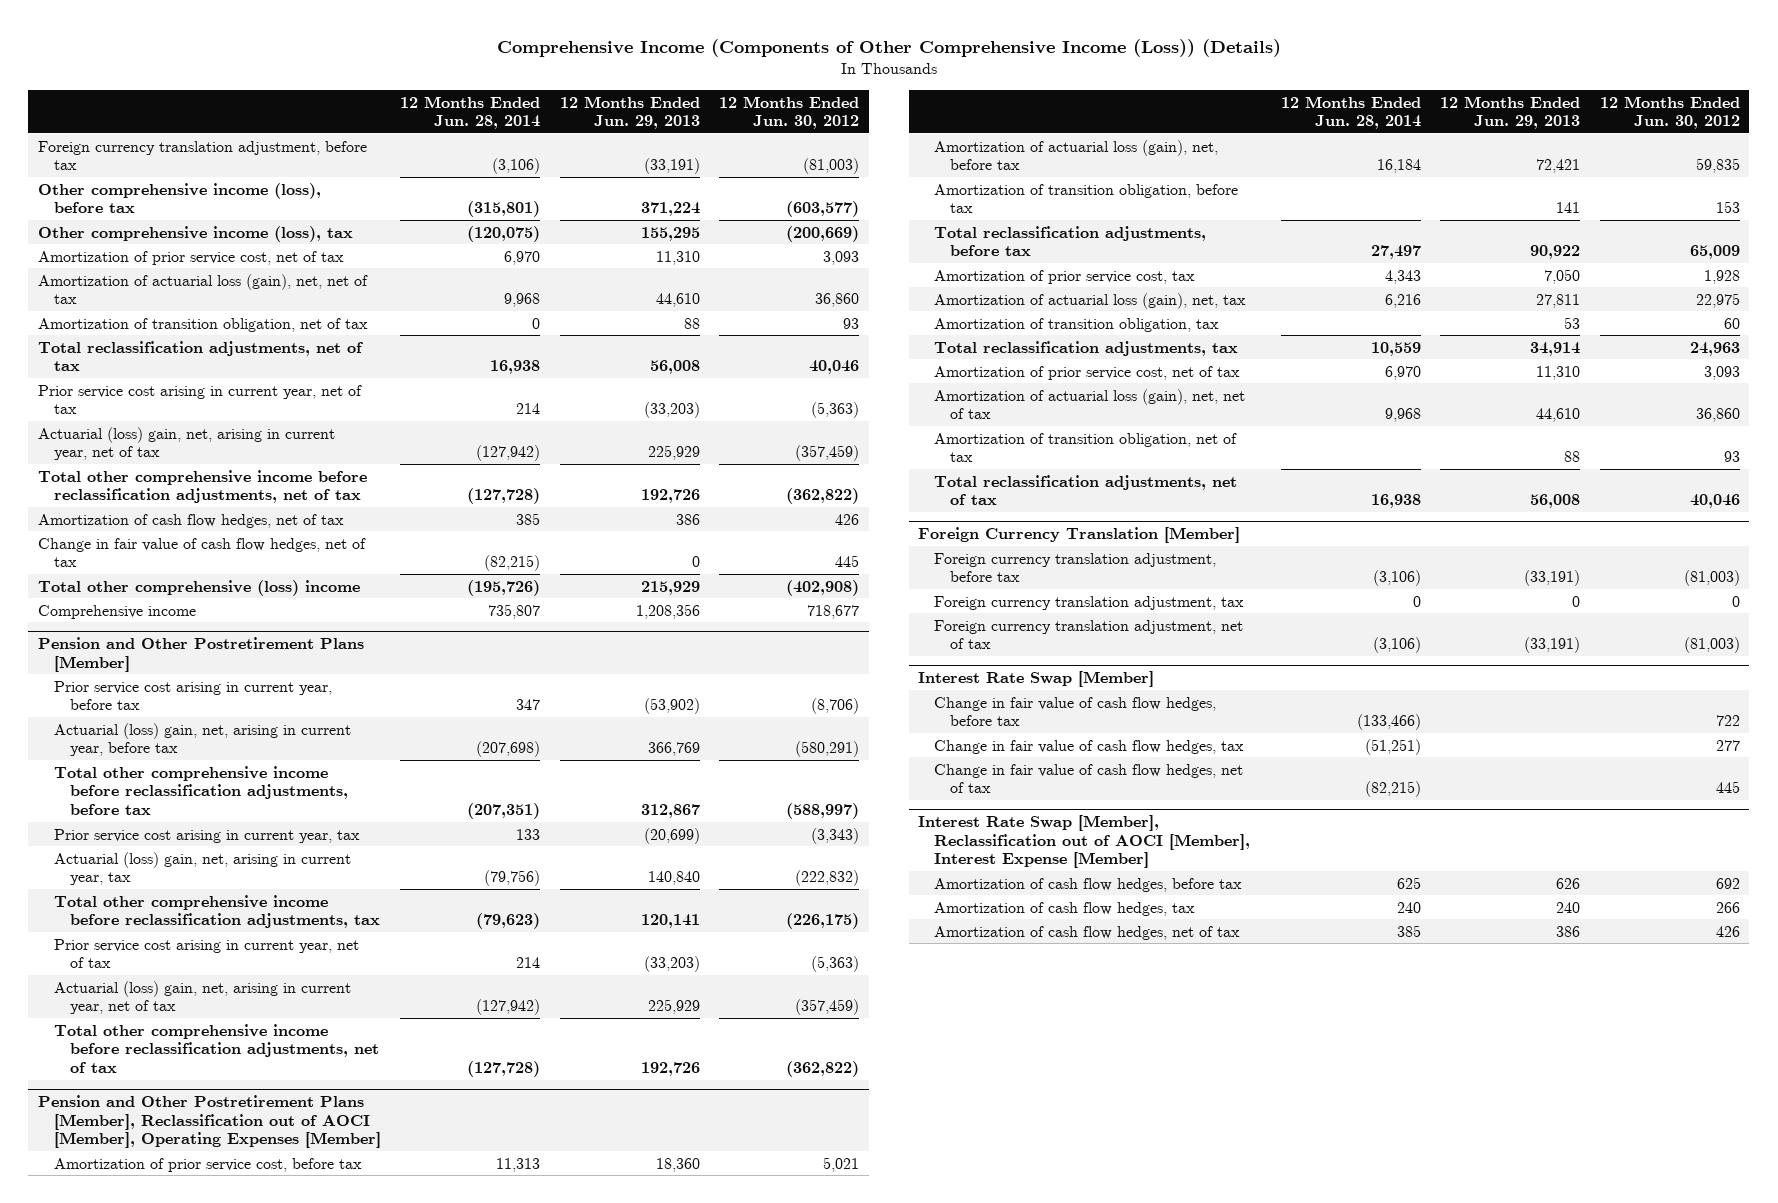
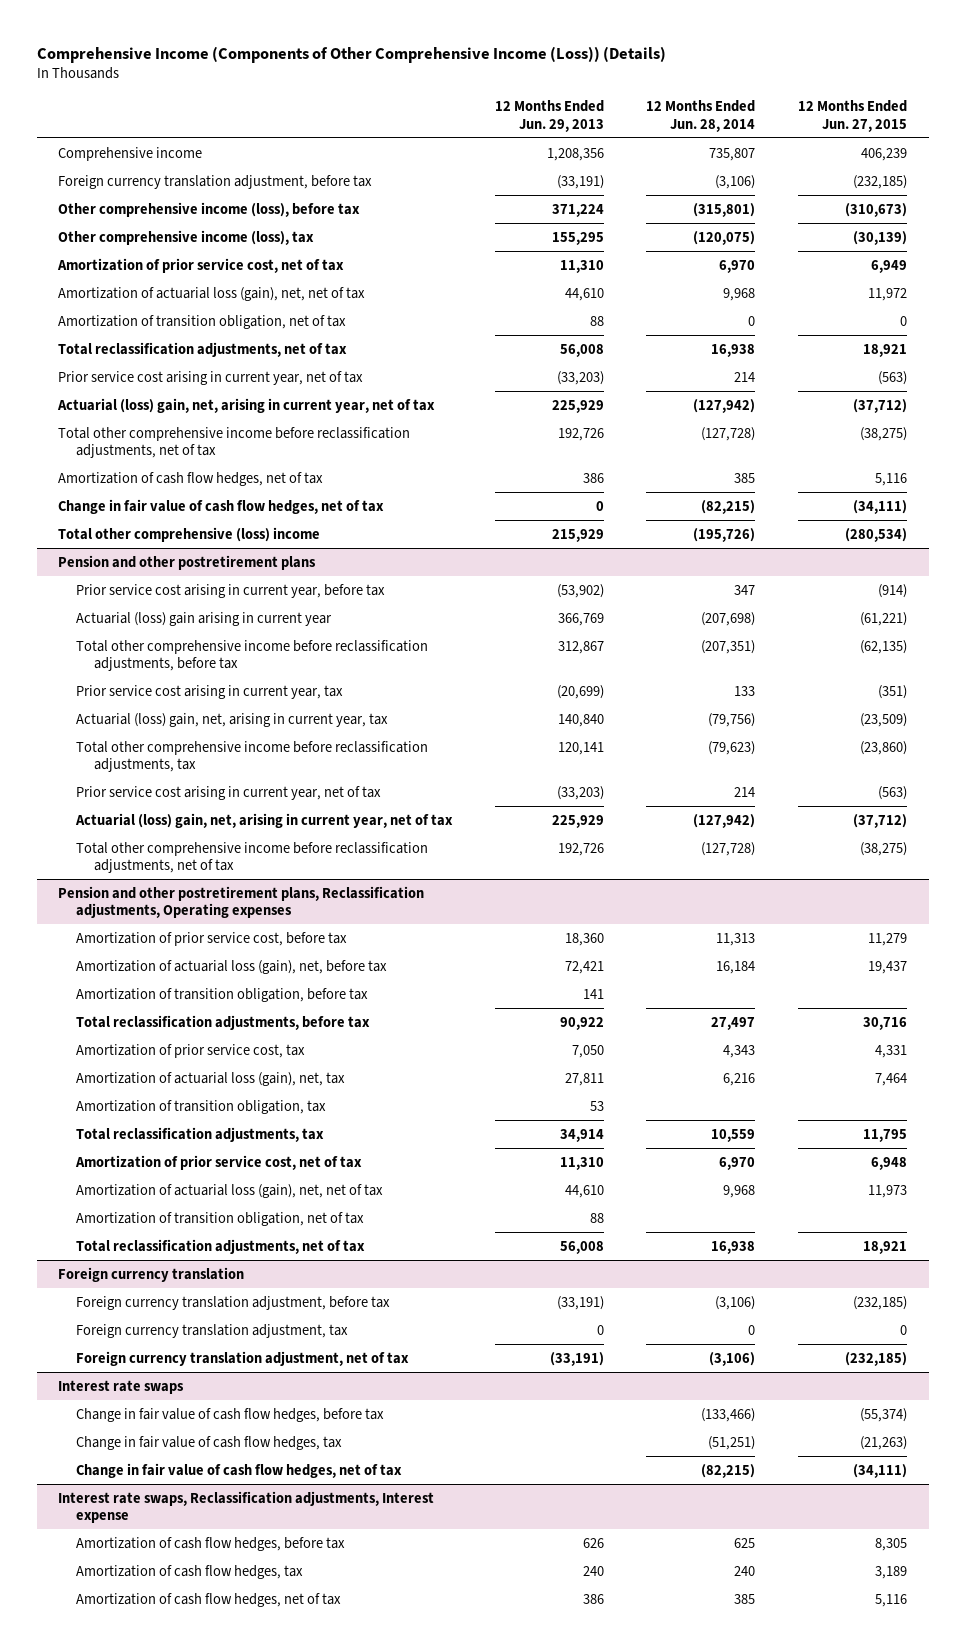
- | 12 Months Ended Jun. 28, 2014 | 12 Months Ended Jun. 29, 2013 | 12 Months Ended Jun. 30, 2012
+ | 12 Months Ended Jun. 29, 2013 | 12 Months Ended Jun. 28, 2014 | 12 Months Ended Jun. 27, 2015
moved up: Comprehensive income | 1,208,356 | 735,807 | 406,239
- Pension and Other Postretirement Plans [Member]
+ Pension and other postretirement plans
- Actuarial (loss) gain, net, arising in current year, before tax | (207,698) | 366,769 | (580,291)
+ Actuarial (loss) gain arising in current year | 366,769 | (207,698) | (61,221)
- Pension and Other Postretirement Plans [Member], Reclassification out of AOCI [Member], Operating Expenses [Member]
+ Pension and other postretirement plans, Reclassification adjustments, Operating expenses
- Foreign Currency Translation [Member]
+ Foreign currency translation
- Interest Rate Swap [Member]
+ Interest rate swaps
- Interest Rate Swap [Member], Reclassification out of AOCI [Member], Interest Expense [Member]
+ Interest rate swaps, Reclassification adjustments, Interest expense

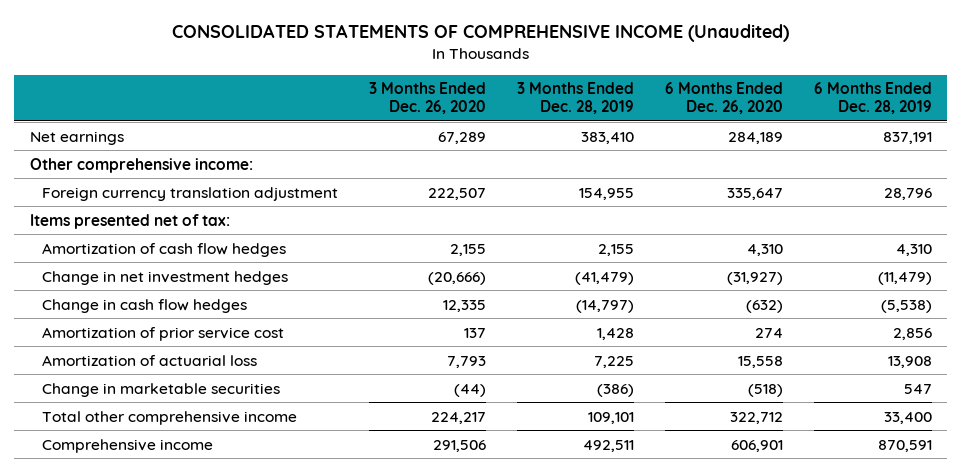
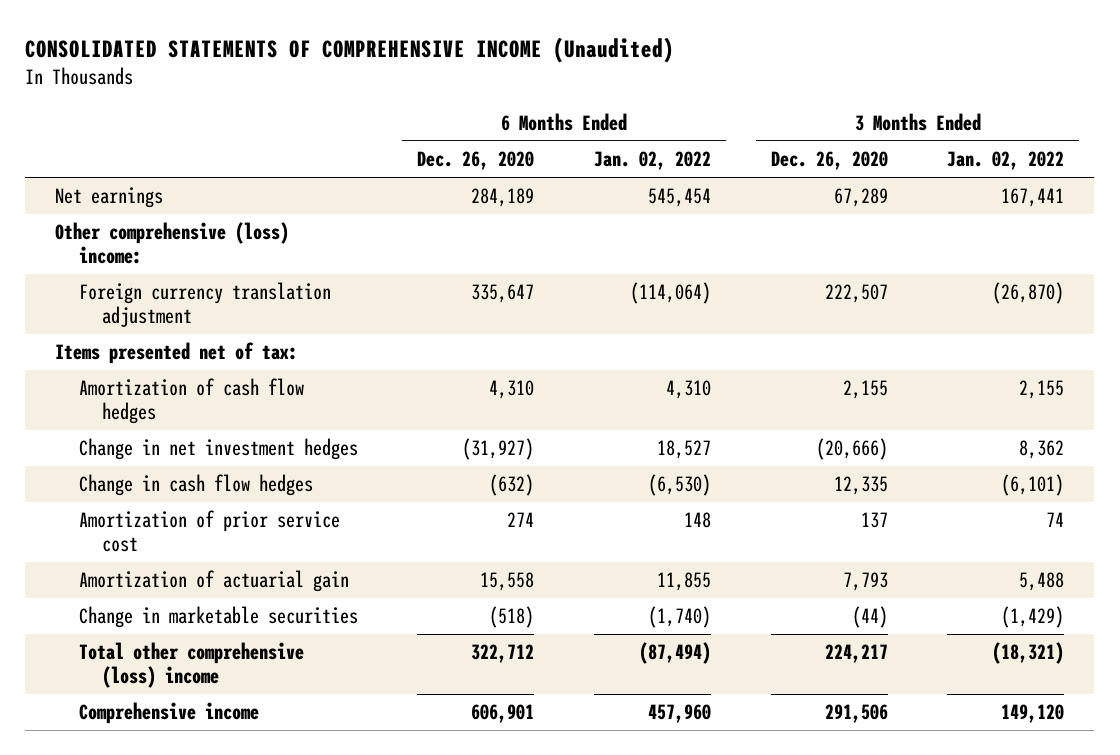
- | 3 Months Ended Dec. 26, 2020 | 3 Months Ended Dec. 28, 2019 | 6 Months Ended Dec. 26, 2020 | 6 Months Ended Dec. 28, 2019
+ | 6 Months Ended Dec. 26, 2020 | 6 Months Ended Jan. 02, 2022 | 3 Months Ended Dec. 26, 2020 | 3 Months Ended Jan. 02, 2022
- Other comprehensive income:
+ Other comprehensive (loss) income:
- Amortization of actuarial loss | 7,793 | 7,225 | 15,558 | 13,908
+ Amortization of actuarial gain | 15,558 | 11,855 | 7,793 | 5,488
- Total other comprehensive income | 224,217 | 109,101 | 322,712 | 33,400
+ Total other comprehensive (loss) income | 322,712 | (87,494) | 224,217 | (18,321)

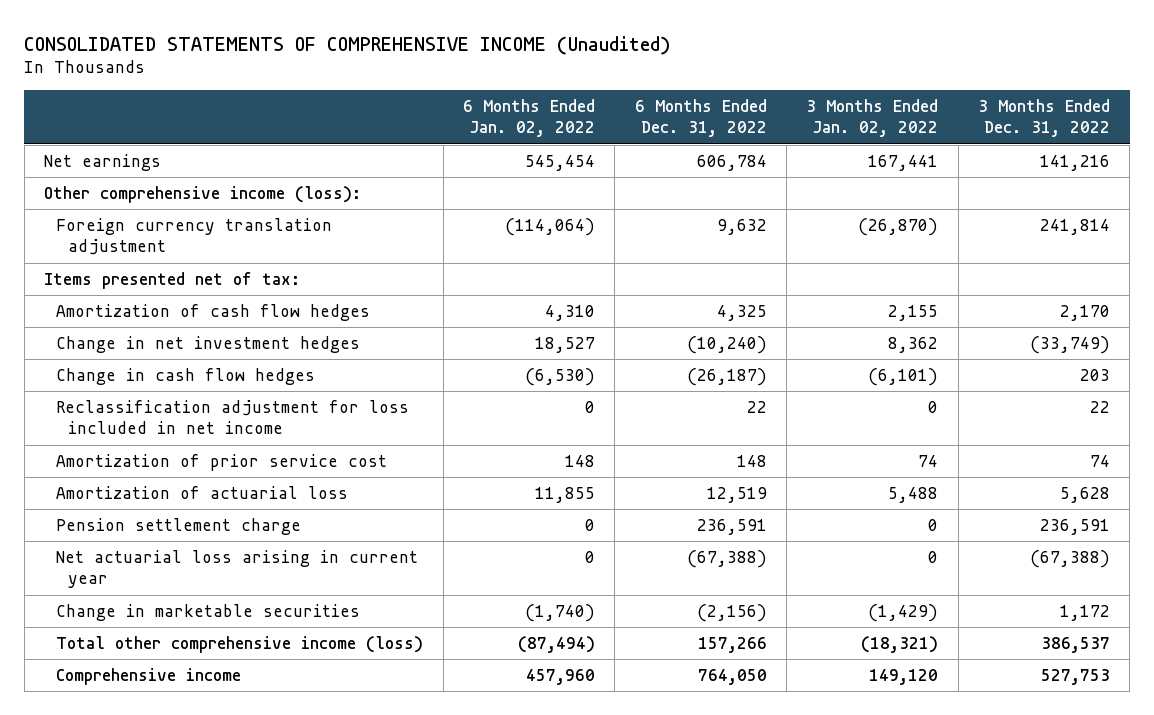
- | 6 Months Ended Dec. 26, 2020 | 6 Months Ended Jan. 02, 2022 | 3 Months Ended Dec. 26, 2020 | 3 Months Ended Jan. 02, 2022
+ | 6 Months Ended Jan. 02, 2022 | 6 Months Ended Dec. 31, 2022 | 3 Months Ended Jan. 02, 2022 | 3 Months Ended Dec. 31, 2022
- Other comprehensive (loss) income:
+ Other comprehensive income (loss):
+ Reclassification adjustment for loss included in net income | 0 | 22 | 0 | 22
- Amortization of actuarial gain | 15,558 | 11,855 | 7,793 | 5,488
+ Amortization of actuarial loss | 11,855 | 12,519 | 5,488 | 5,628
+ Pension settlement charge | 0 | 236,591 | 0 | 236,591
+ Net actuarial loss arising in current year | 0 | (67,388) | 0 | (67,388)
- Total other comprehensive (loss) income | 322,712 | (87,494) | 224,217 | (18,321)
+ Total other comprehensive income (loss) | (87,494) | 157,266 | (18,321) | 386,537

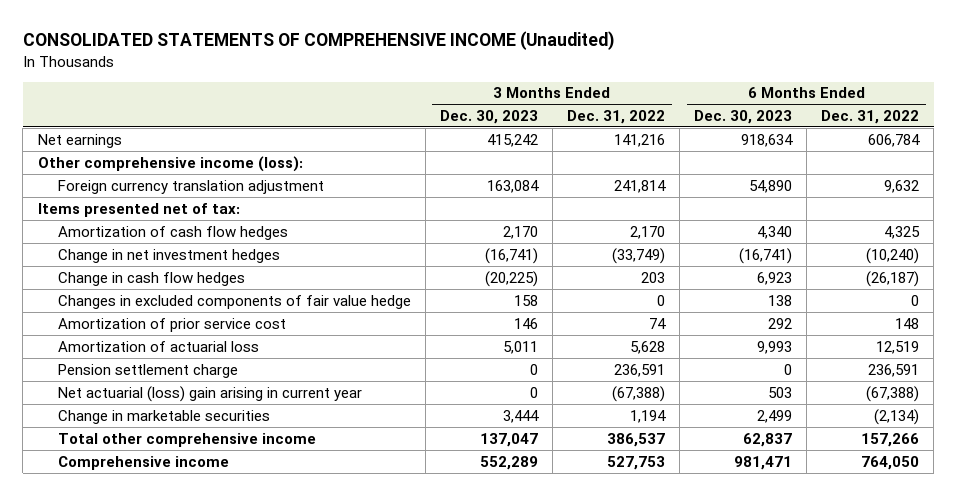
- | 6 Months Ended Jan. 02, 2022 | 6 Months Ended Dec. 31, 2022 | 3 Months Ended Jan. 02, 2022 | 3 Months Ended Dec. 31, 2022
+ | 3 Months Ended Dec. 30, 2023 | 3 Months Ended Dec. 31, 2022 | 6 Months Ended Dec. 30, 2023 | 6 Months Ended Dec. 31, 2022
- Reclassification adjustment for loss included in net income | 0 | 22 | 0 | 22
+ Changes in excluded components of fair value hedge | 158 | 0 | 138 | 0
- Net actuarial loss arising in current year | 0 | (67,388) | 0 | (67,388)
- Change in marketable securities | (1,740) | (2,156) | (1,429) | 1,172
- Total other comprehensive income (loss) | (87,494) | 157,266 | (18,321) | 386,537
+ Net actuarial (loss) gain arising in current year | 0 | (67,388) | 503 | (67,388)
+ Change in marketable securities | 3,444 | 1,194 | 2,499 | (2,134)
+ Total other comprehensive income | 137,047 | 386,537 | 62,837 | 157,266

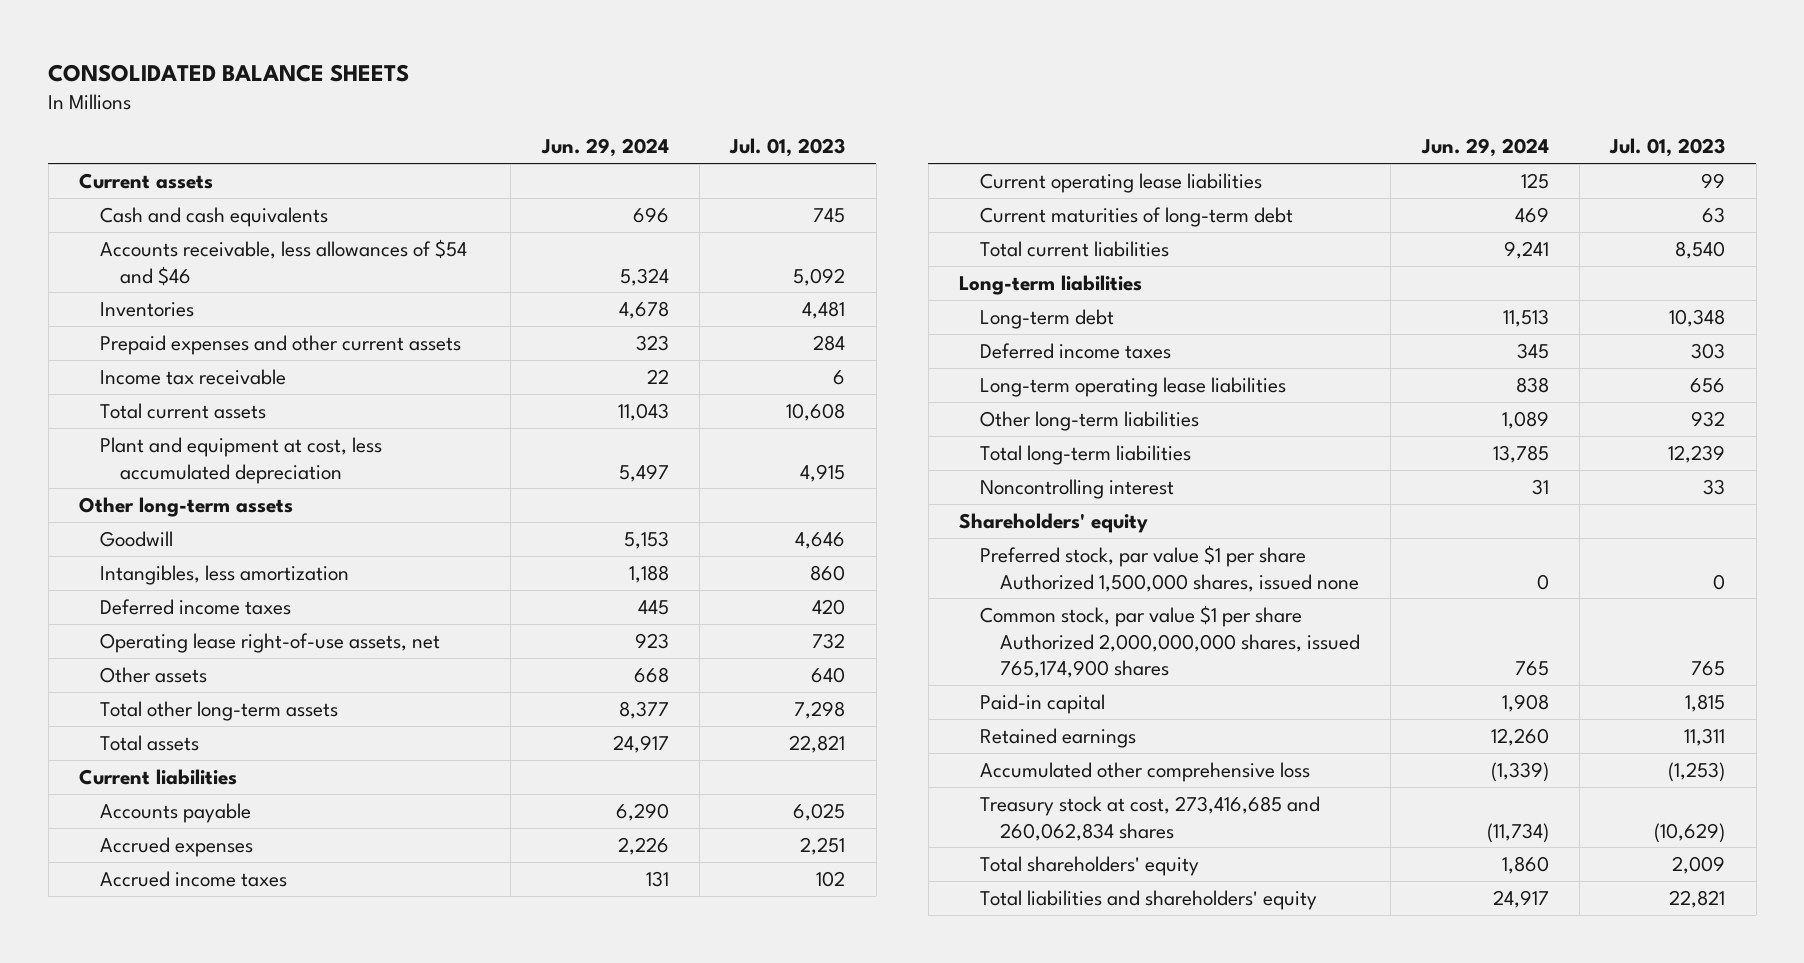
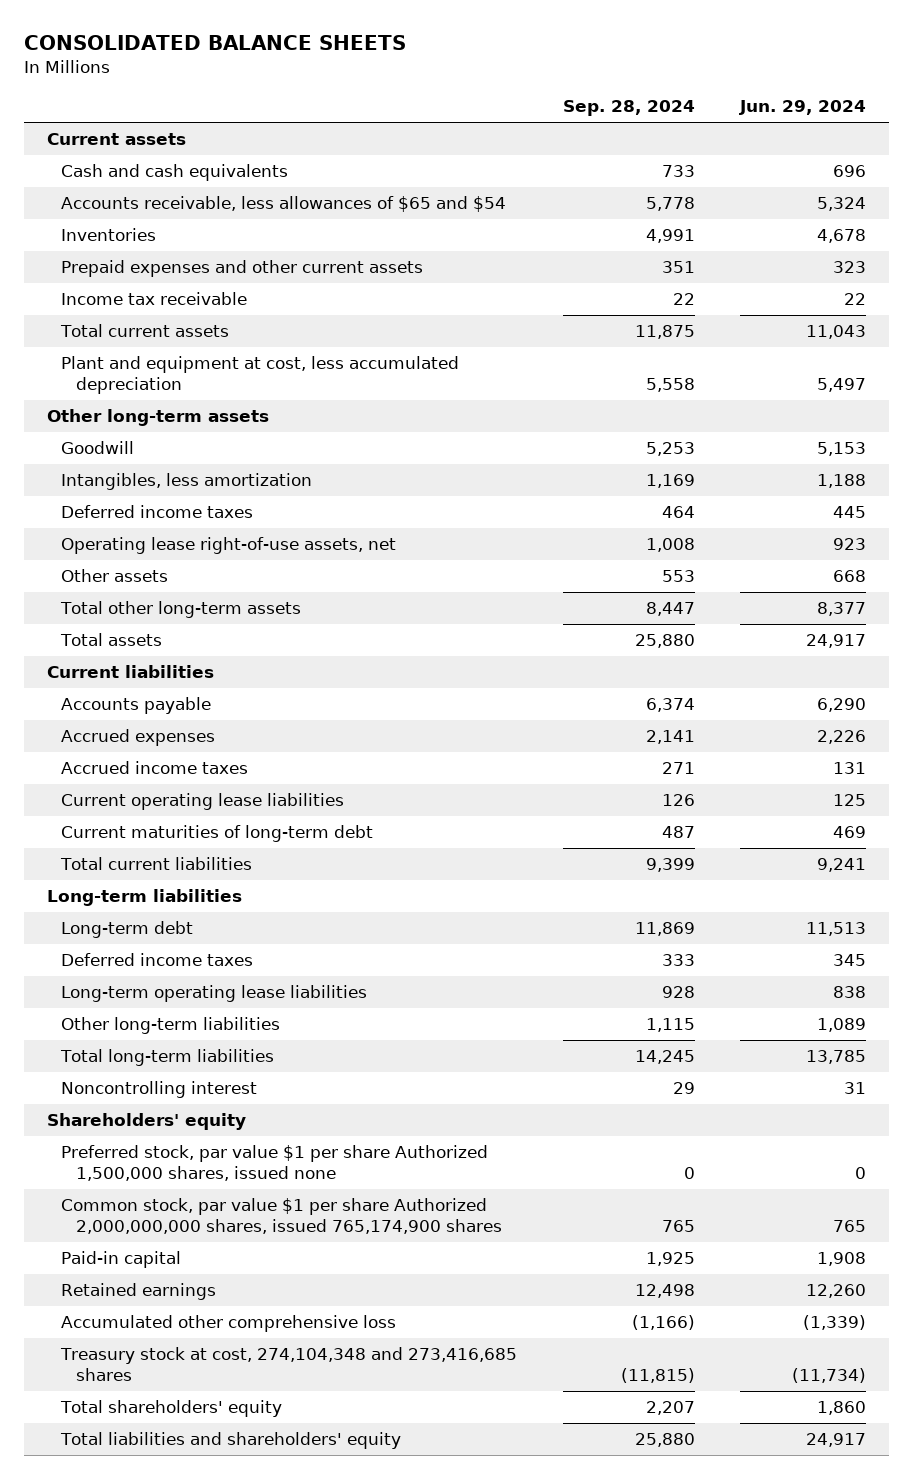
- | Jun. 29, 2024 | Jul. 01, 2023
+ | Sep. 28, 2024 | Jun. 29, 2024
- Accounts receivable, less allowances of $54 and $46 | 5,324 | 5,092
+ Accounts receivable, less allowances of $65 and $54 | 5,778 | 5,324
- Treasury stock at cost, 273,416,685 and 260,062,834 shares | (11,734) | (10,629)
+ Treasury stock at cost, 274,104,348 and 273,416,685 shares | (11,815) | (11,734)

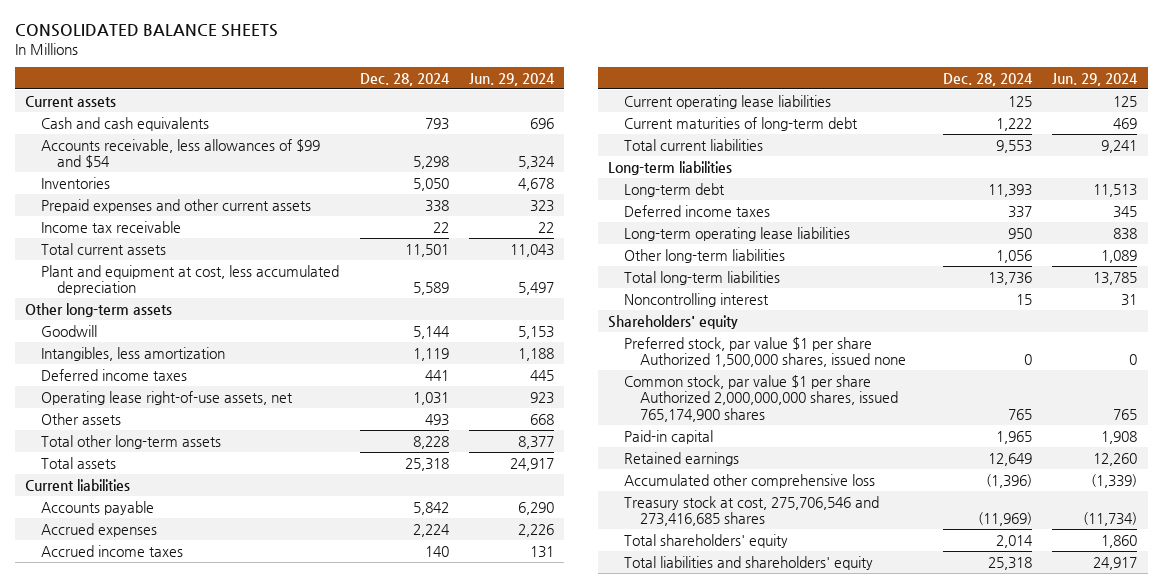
- | Sep. 28, 2024 | Jun. 29, 2024
+ | Dec. 28, 2024 | Jun. 29, 2024
- Accounts receivable, less allowances of $65 and $54 | 5,778 | 5,324
+ Accounts receivable, less allowances of $99 and $54 | 5,298 | 5,324
- Treasury stock at cost, 274,104,348 and 273,416,685 shares | (11,815) | (11,734)
+ Treasury stock at cost, 275,706,546 and 273,416,685 shares | (11,969) | (11,734)

